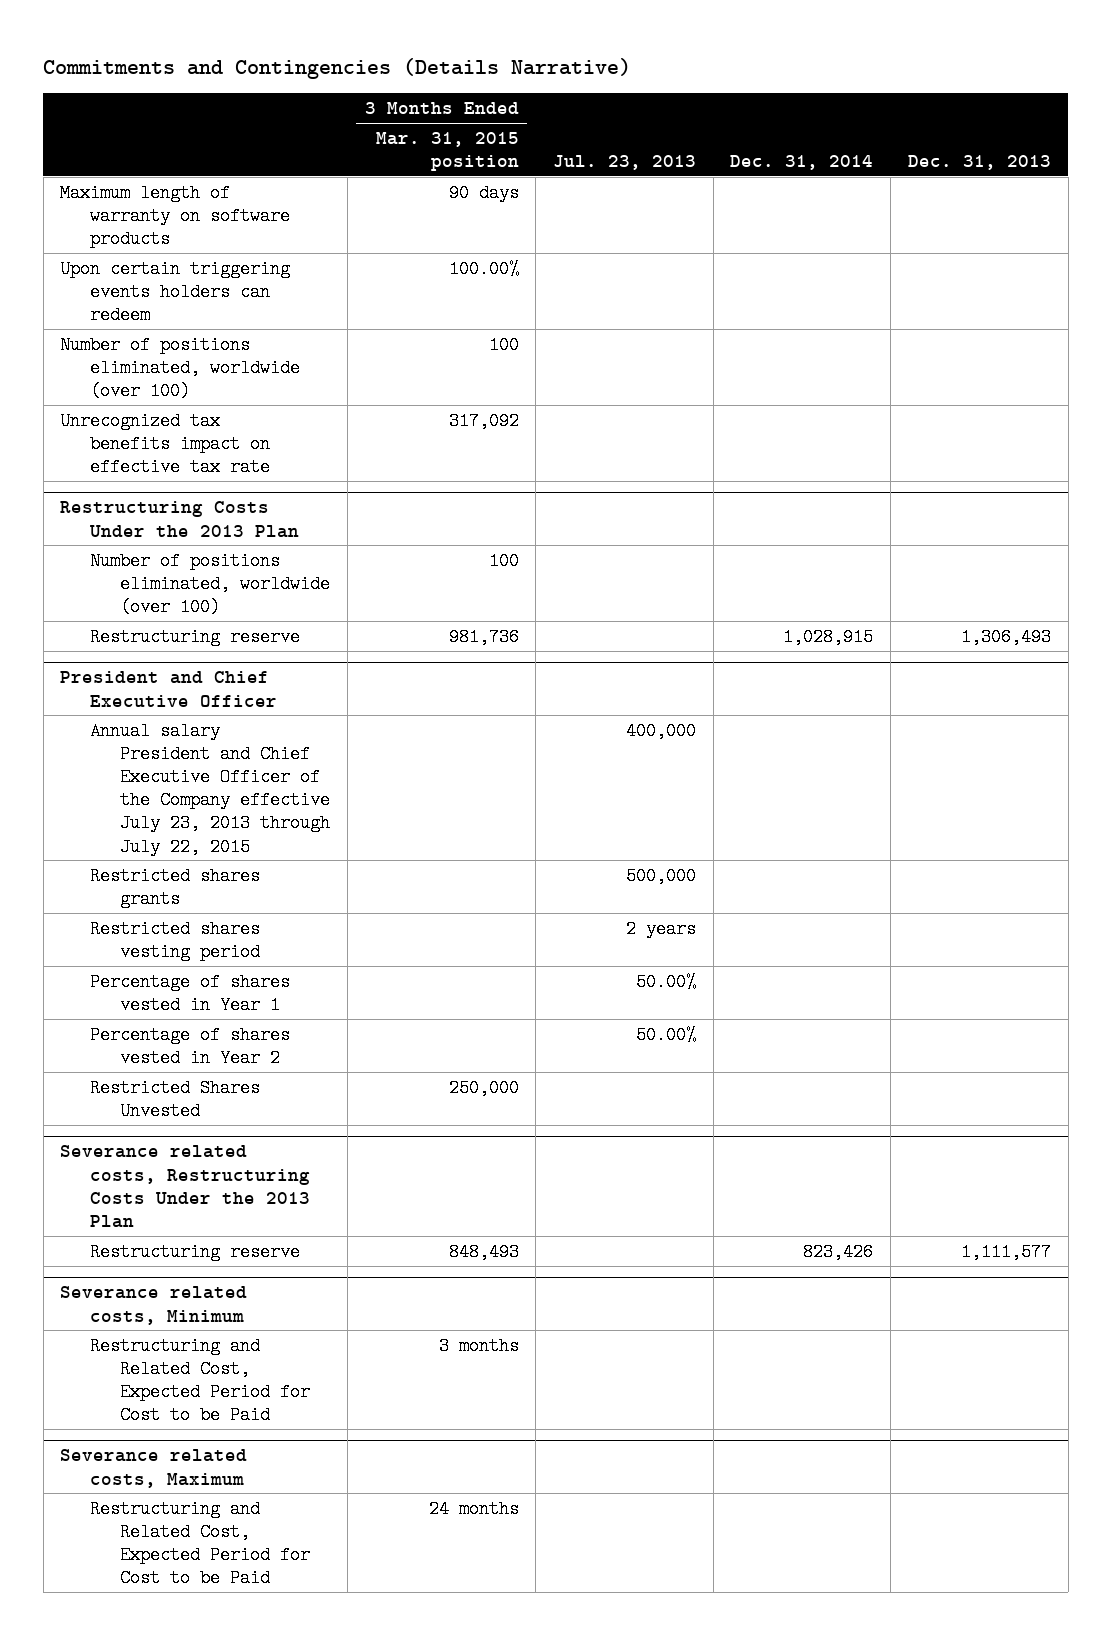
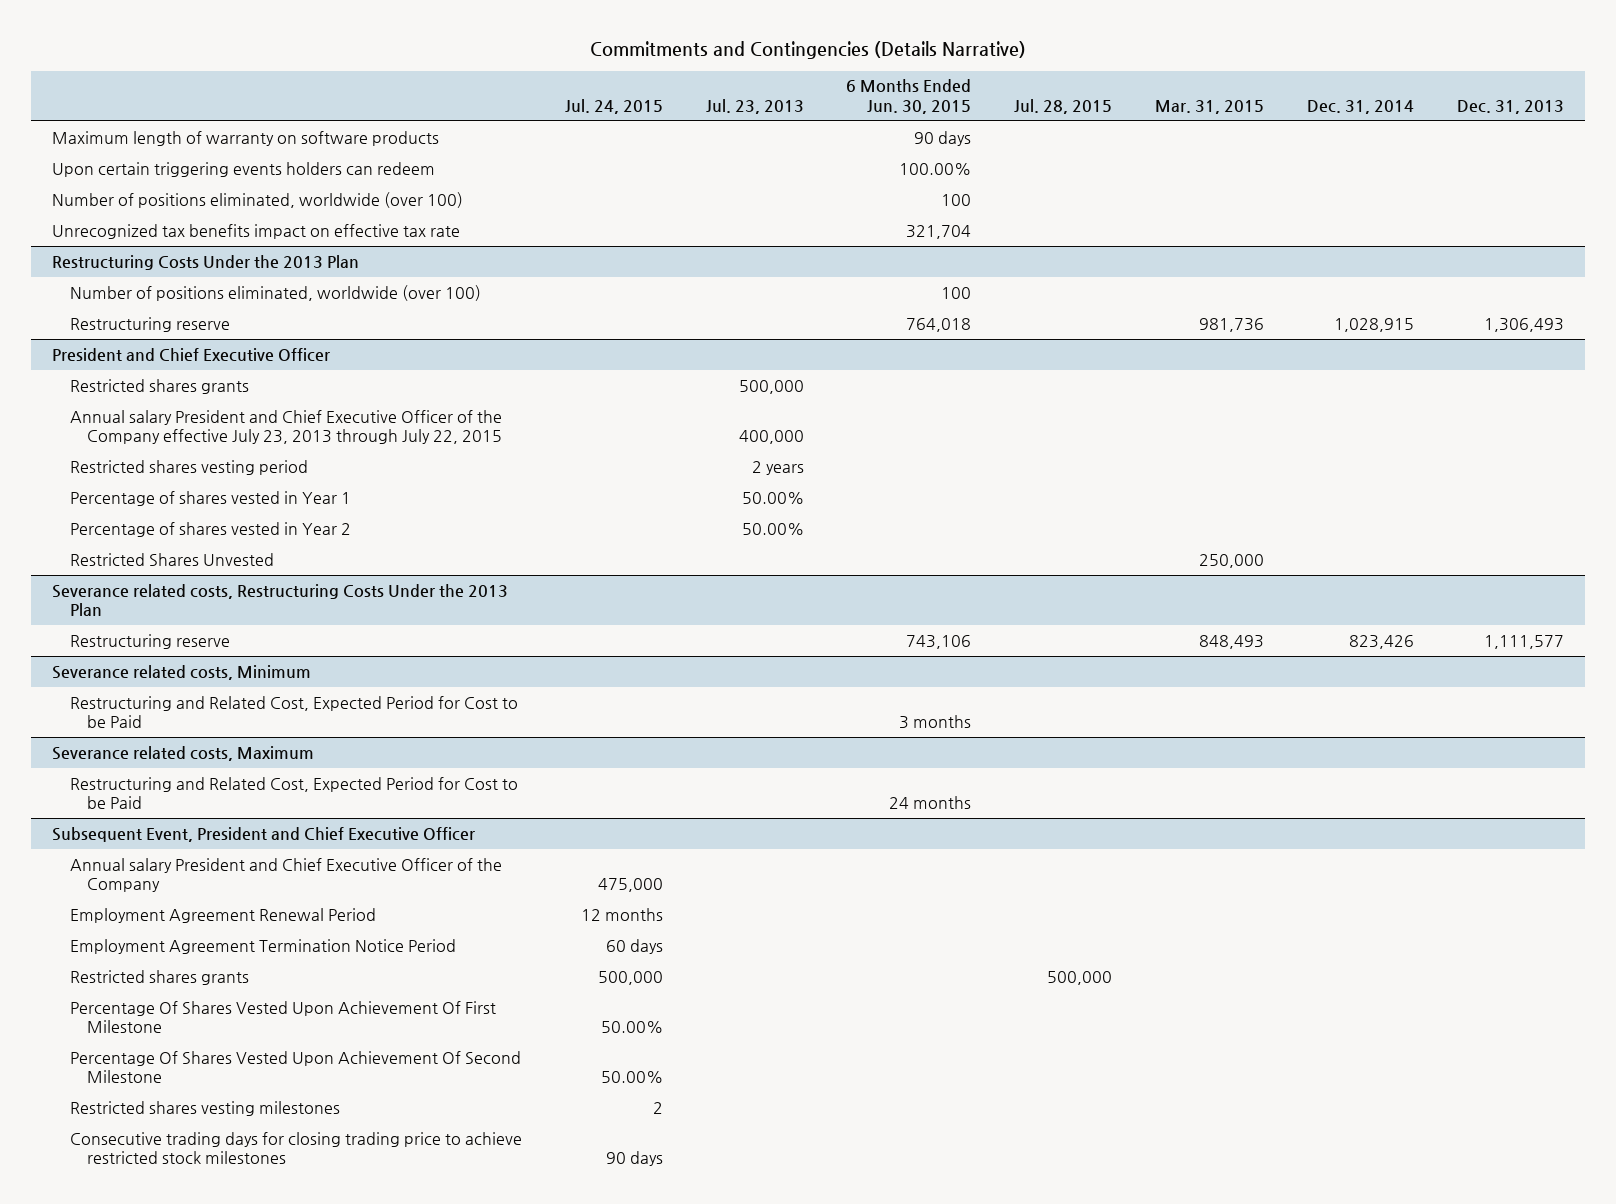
- | 3 Months Ended Mar. 31, 2015 position | Jul. 23, 2013 | Dec. 31, 2014 | Dec. 31, 2013
+ | Jul. 24, 2015 | Jul. 23, 2013 | 6 Months Ended Jun. 30, 2015 | Jul. 28, 2015 | Mar. 31, 2015 | Dec. 31, 2014 | Dec. 31, 2013
@ President and Chief Executive Officer
moved down: Annual salary President and Chief Executive Officer of the Company effective July 23, 2013 through July 22, 2015 | | 400,000 | | | | |
+ Subsequent Event, President and Chief Executive Officer
+ Annual salary President and Chief Executive Officer of the Company | 475,000 | | | | | |
+ Employment Agreement Renewal Period | 12 months | | | | | |
+ Employment Agreement Termination Notice Period | 60 days | | | | | |
+ Restricted shares grants | 500,000 | | | 500,000 | | |
+ Percentage Of Shares Vested Upon Achievement Of First Milestone | 50.00% | | | | | |
+ Percentage Of Shares Vested Upon Achievement Of Second Milestone | 50.00% | | | | | |
+ Restricted shares vesting milestones | 2 | | | | | |
+ Consecutive trading days for closing trading price to achieve restricted stock milestones | 90 days | | | | | |

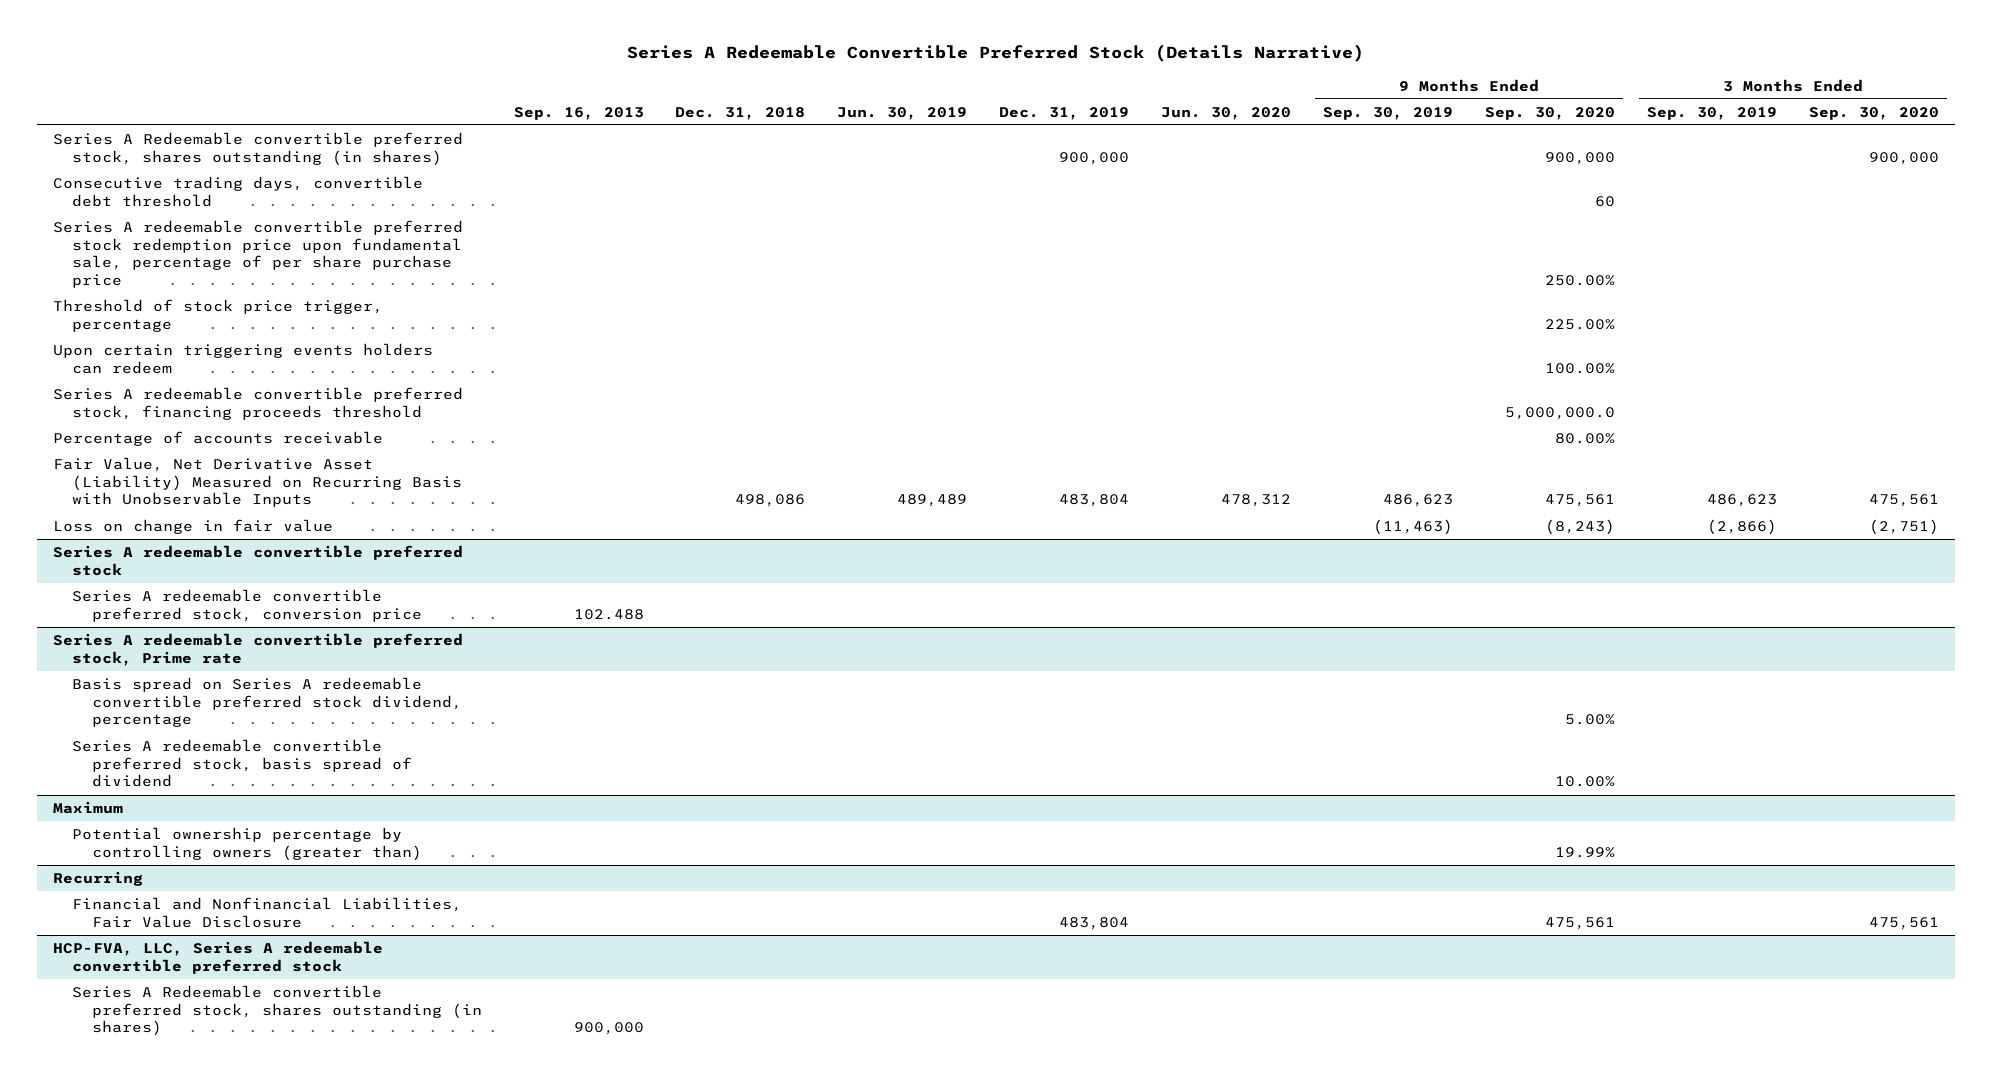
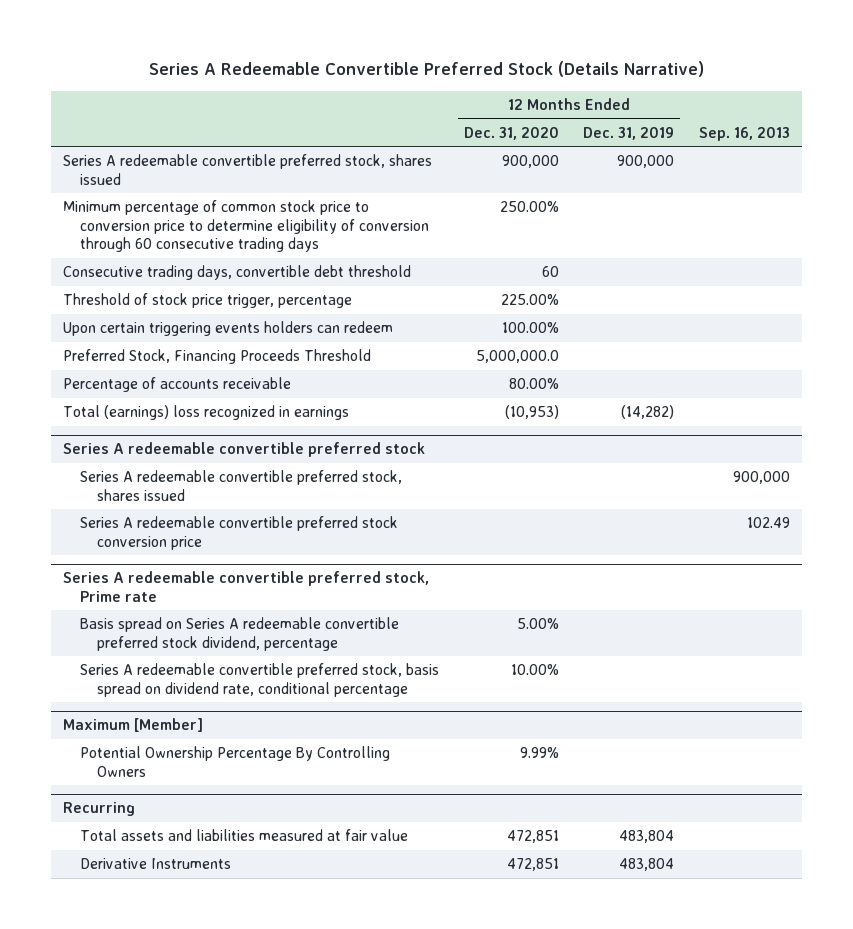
- | Sep. 16, 2013 | Dec. 31, 2018 | Jun. 30, 2019 | Dec. 31, 2019 | Jun. 30, 2020 | 9 Months Ended Sep. 30, 2019 | 9 Months Ended Sep. 30, 2020 | 3 Months Ended Sep. 30, 2019 | 3 Months Ended Sep. 30, 2020
+ | 12 Months Ended Dec. 31, 2020 | 12 Months Ended Dec. 31, 2019 | Sep. 16, 2013
- Series A Redeemable convertible preferred stock, shares outstanding (in shares) | | | | 900,000 | | | 900,000 | | 900,000
+ Series A redeemable convertible preferred stock, shares issued | 900,000 | 900,000 |
+ Minimum percentage of common stock price to conversion price to determine eligibility of conversion through 60 consecutive trading days | 250.00% | |
- Series A redeemable convertible preferred stock redemption price upon fundamental sale, percentage of per share purchase price | | | | | | | 250.00% | |
- Series A redeemable convertible preferred stock, financing proceeds threshold | | | | | | | 5,000,000.0 | |
+ Preferred Stock, Financing Proceeds Threshold | 5,000,000.0 | |
- Fair Value, Net Derivative Asset (Liability) Measured on Recurring Basis with Unobservable Inputs | | 498,086 | 489,489 | 483,804 | 478,312 | 486,623 | 475,561 | 486,623 | 475,561
- Loss on change in fair value | | | | | | (11,463) | (8,243) | (2,866) | (2,751)
+ Total (earnings) loss recognized in earnings | (10,953) | (14,282) |
@ Series A redeemable convertible preferred stock
- Series A redeemable convertible preferred stock, conversion price | 102.488 | | | | | | | |
+ Series A redeemable convertible preferred stock, shares issued | | | 900,000
+ Series A redeemable convertible preferred stock conversion price | | | 102.49
@ Series A redeemable convertible preferred stock, Prime rate
- Series A redeemable convertible preferred stock, basis spread of dividend | | | | | | | 10.00% | |
- Maximum
- Potential ownership percentage by controlling owners (greater than) | | | | | | | 19.99% | |
@ Series A redeemable convertible preferred stock, Prime rate
+ Series A redeemable convertible preferred stock, basis spread on dividend rate, conditional percentage | 10.00% | |
+ Maximum [Member]
+ Potential Ownership Percentage By Controlling Owners | 9.99% | |
@ Recurring
- Financial and Nonfinancial Liabilities, Fair Value Disclosure | | | | 483,804 | | | 475,561 | | 475,561
- HCP-FVA, LLC, Series A redeemable convertible preferred stock
- Series A Redeemable convertible preferred stock, shares outstanding (in shares) | 900,000 | | | | | | | |
@ Recurring
+ Total assets and liabilities measured at fair value | 472,851 | 483,804 |
+ Derivative Instruments | 472,851 | 483,804 |

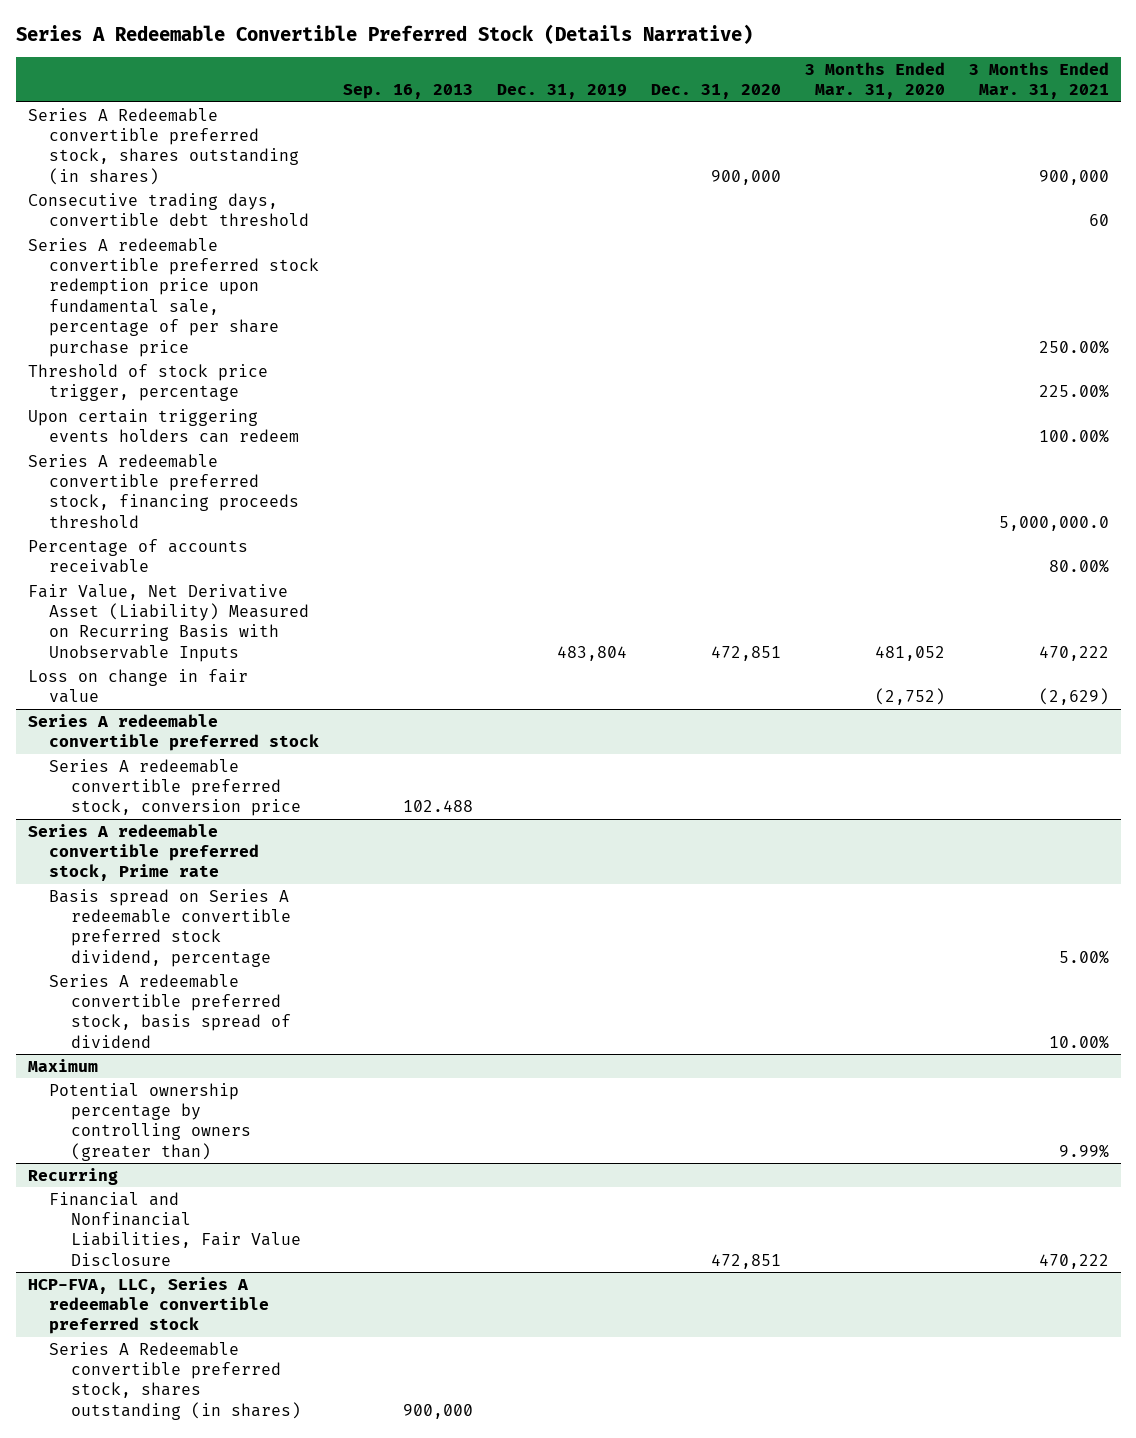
- | 12 Months Ended Dec. 31, 2020 | 12 Months Ended Dec. 31, 2019 | Sep. 16, 2013
+ | Sep. 16, 2013 | Dec. 31, 2019 | Dec. 31, 2020 | 3 Months Ended Mar. 31, 2020 | 3 Months Ended Mar. 31, 2021
- Series A redeemable convertible preferred stock, shares issued | 900,000 | 900,000 |
- Minimum percentage of common stock price to conversion price to determine eligibility of conversion through 60 consecutive trading days | 250.00% | |
+ Series A Redeemable convertible preferred stock, shares outstanding (in shares) | | | 900,000 | | 900,000
+ Series A redeemable convertible preferred stock redemption price upon fundamental sale, percentage of per share purchase price | | | | | 250.00%
- Preferred Stock, Financing Proceeds Threshold | 5,000,000.0 | |
+ Series A redeemable convertible preferred stock, financing proceeds threshold | | | | | 5,000,000.0
- Total (earnings) loss recognized in earnings | (10,953) | (14,282) |
+ Fair Value, Net Derivative Asset (Liability) Measured on Recurring Basis with Unobservable Inputs | | 483,804 | 472,851 | 481,052 | 470,222
+ Loss on change in fair value | | | | (2,752) | (2,629)
@ Series A redeemable convertible preferred stock
- Series A redeemable convertible preferred stock, shares issued | | | 900,000
- Series A redeemable convertible preferred stock conversion price | | | 102.49
+ Series A redeemable convertible preferred stock, conversion price | 102.488 | | | |
@ Series A redeemable convertible preferred stock, Prime rate
- Series A redeemable convertible preferred stock, basis spread on dividend rate, conditional percentage | 10.00% | |
- Maximum [Member]
- Potential Ownership Percentage By Controlling Owners | 9.99% | |
@ Series A redeemable convertible preferred stock, Prime rate
+ Series A redeemable convertible preferred stock, basis spread of dividend | | | | | 10.00%
+ Maximum
+ Potential ownership percentage by controlling owners (greater than) | | | | | 9.99%
@ Recurring
- Total assets and liabilities measured at fair value | 472,851 | 483,804 |
- Derivative Instruments | 472,851 | 483,804 |
+ Financial and Nonfinancial Liabilities, Fair Value Disclosure | | | 472,851 | | 470,222
+ HCP-FVA, LLC, Series A redeemable convertible preferred stock
+ Series A Redeemable convertible preferred stock, shares outstanding (in shares) | 900,000 | | | |

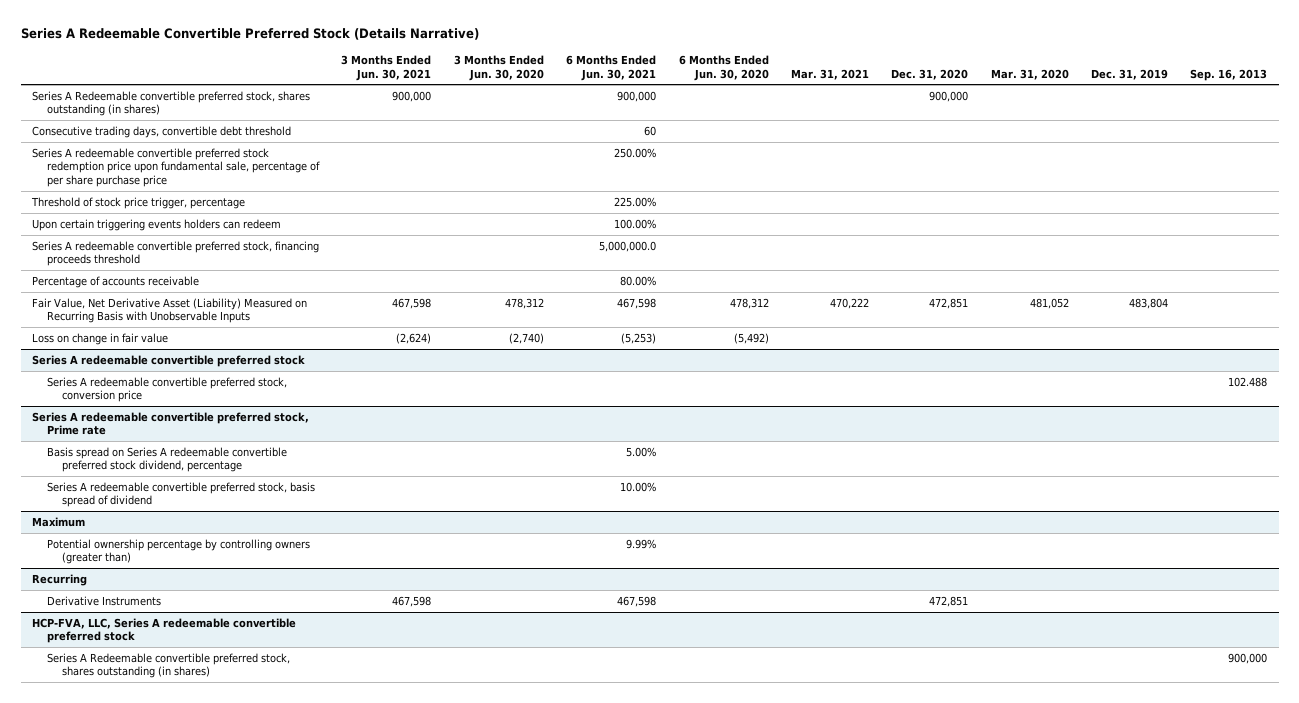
- | Sep. 16, 2013 | Dec. 31, 2019 | Dec. 31, 2020 | 3 Months Ended Mar. 31, 2020 | 3 Months Ended Mar. 31, 2021
+ | 3 Months Ended Jun. 30, 2021 | 3 Months Ended Jun. 30, 2020 | 6 Months Ended Jun. 30, 2021 | 6 Months Ended Jun. 30, 2020 | Mar. 31, 2021 | Dec. 31, 2020 | Mar. 31, 2020 | Dec. 31, 2019 | Sep. 16, 2013
@ Recurring
- Financial and Nonfinancial Liabilities, Fair Value Disclosure | | | 472,851 | | 470,222
+ Derivative Instruments | 467,598 | | 467,598 | | | 472,851 | | |

